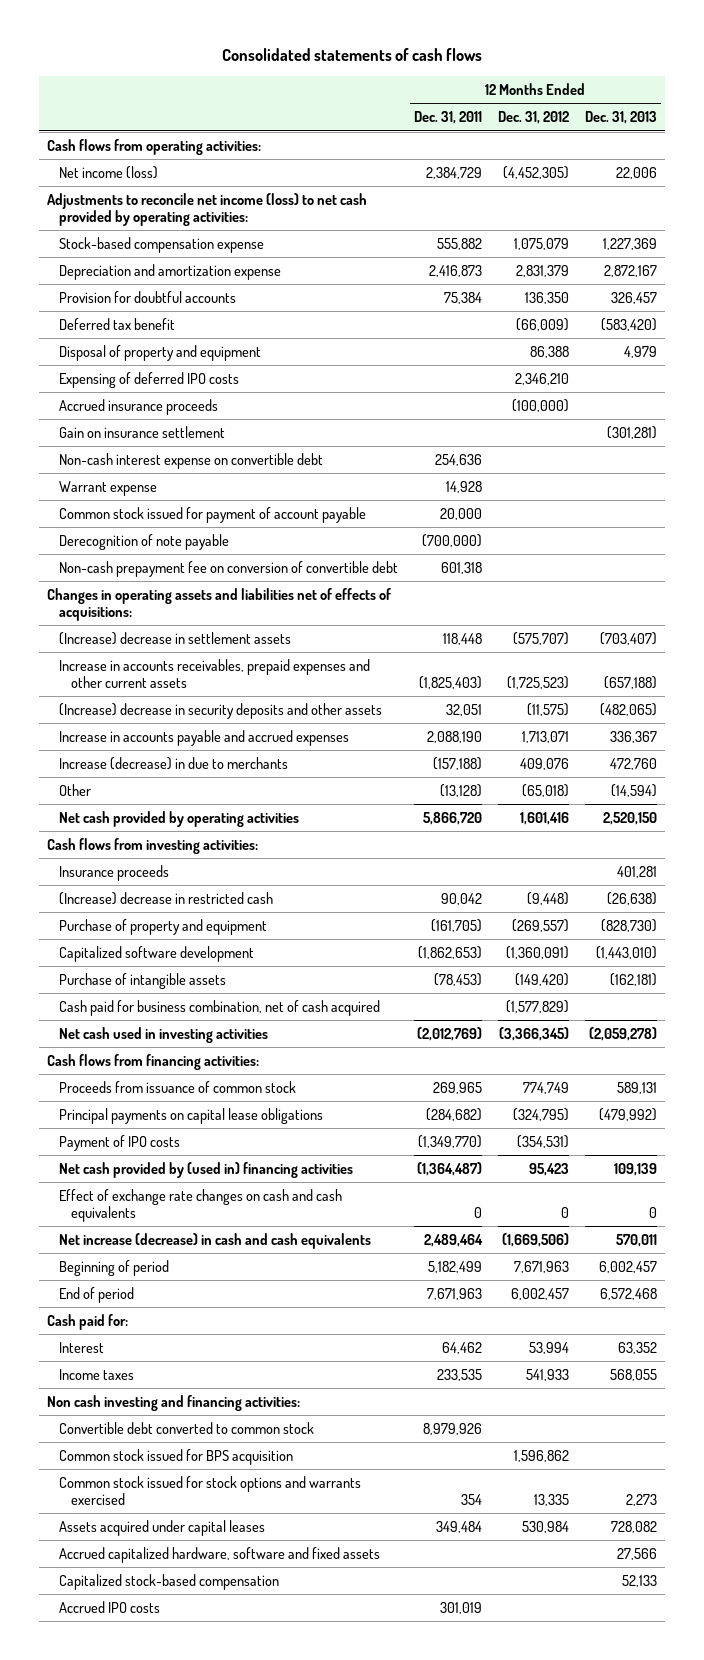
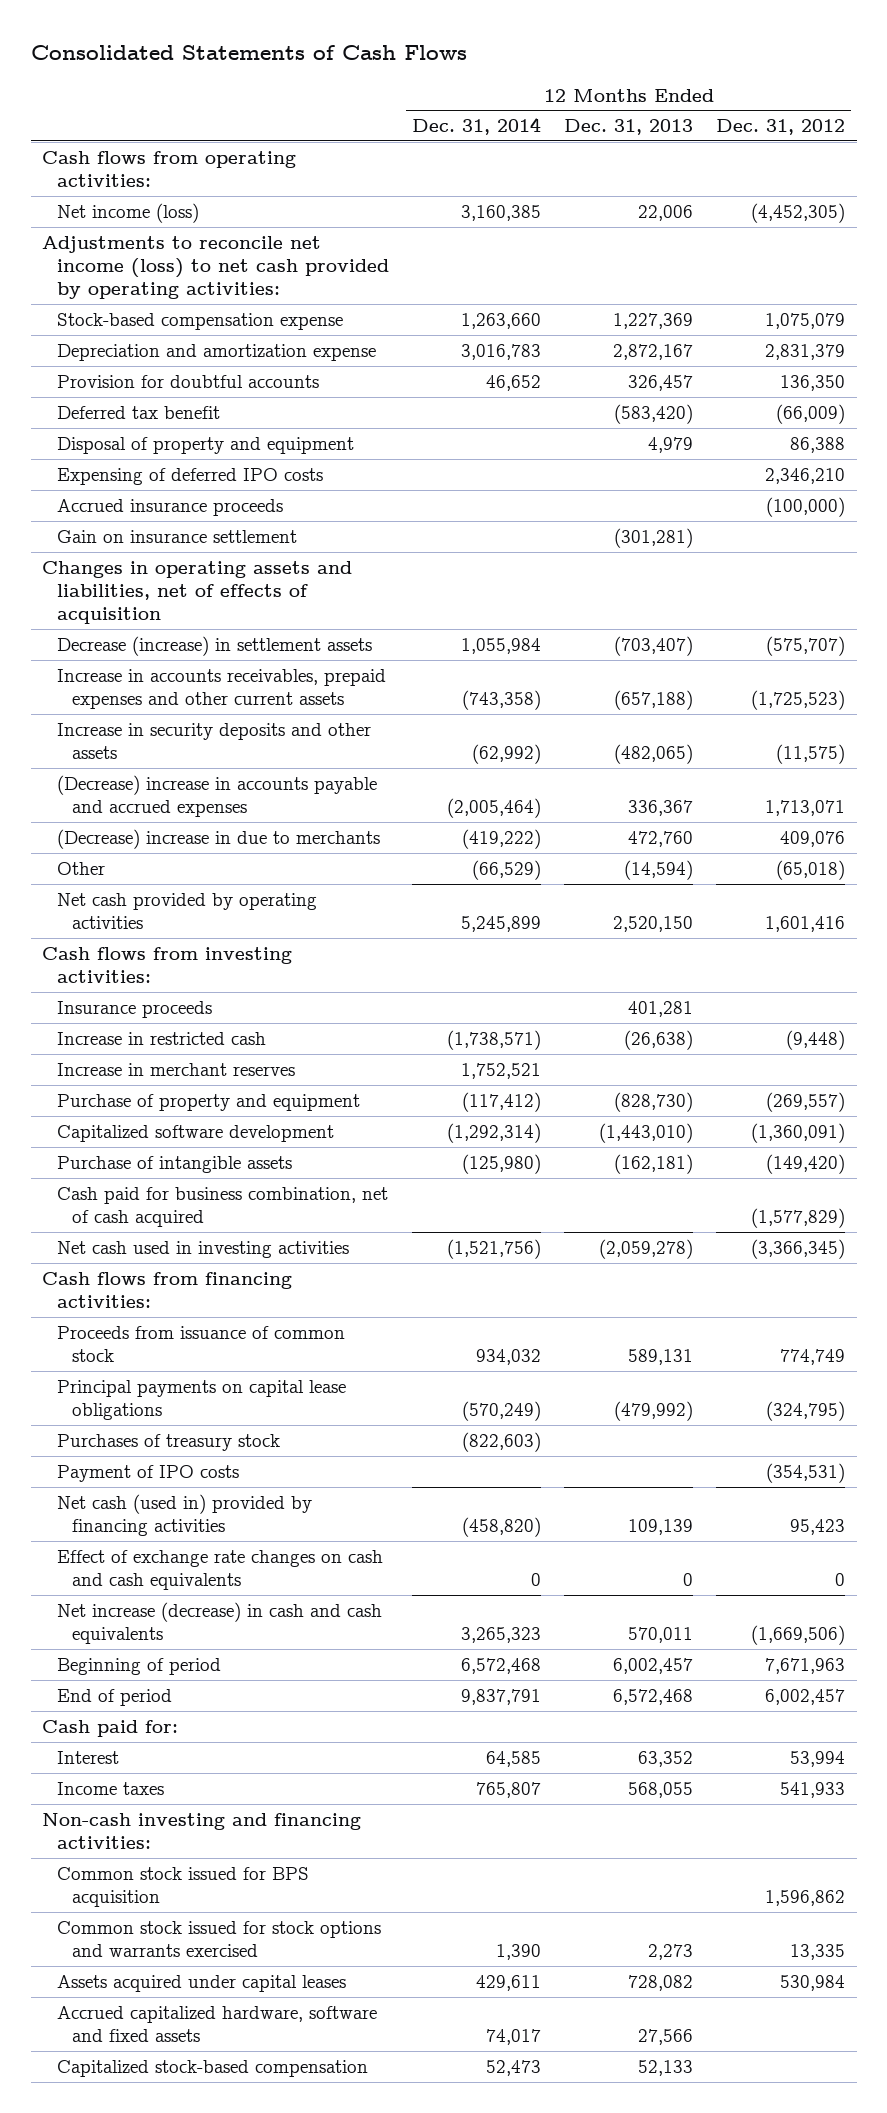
- Consolidated statements of cash flows
+ Consolidated Statements of Cash Flows
- | 12 Months Ended Dec. 31, 2011 | 12 Months Ended Dec. 31, 2012 | 12 Months Ended Dec. 31, 2013
+ | 12 Months Ended Dec. 31, 2014 | 12 Months Ended Dec. 31, 2013 | 12 Months Ended Dec. 31, 2012
- Non-cash interest expense on convertible debt | 254,636 | |
- Warrant expense | 14,928 | |
- Common stock issued for payment of account payable | 20,000 | |
- Derecognition of note payable | (700,000) | |
- Non-cash prepayment fee on conversion of convertible debt | 601,318 | |
- Changes in operating assets and liabilities net of effects of acquisitions:
- (Increase) decrease in settlement assets | 118,448 | (575,707) | (703,407)
+ Changes in operating assets and liabilities, net of effects of acquisition
+ Decrease (increase) in settlement assets | 1,055,984 | (703,407) | (575,707)
- (Increase) decrease in security deposits and other assets | 32,051 | (11,575) | (482,065)
- Increase in accounts payable and accrued expenses | 2,088,190 | 1,713,071 | 336,367
- Increase (decrease) in due to merchants | (157,188) | 409,076 | 472,760
+ Increase in security deposits and other assets | (62,992) | (482,065) | (11,575)
+ (Decrease) increase in accounts payable and accrued expenses | (2,005,464) | 336,367 | 1,713,071
+ (Decrease) increase in due to merchants | (419,222) | 472,760 | 409,076
- (Increase) decrease in restricted cash | 90,042 | (9,448) | (26,638)
+ Increase in restricted cash | (1,738,571) | (26,638) | (9,448)
+ Increase in merchant reserves | 1,752,521 | |
+ Purchases of treasury stock | (822,603) | |
- Net cash provided by (used in) financing activities | (1,364,487) | 95,423 | 109,139
+ Net cash (used in) provided by financing activities | (458,820) | 109,139 | 95,423
- Non cash investing and financing activities:
- Convertible debt converted to common stock | 8,979,926 | |
+ Non-cash investing and financing activities:
- Accrued IPO costs | 301,019 | |

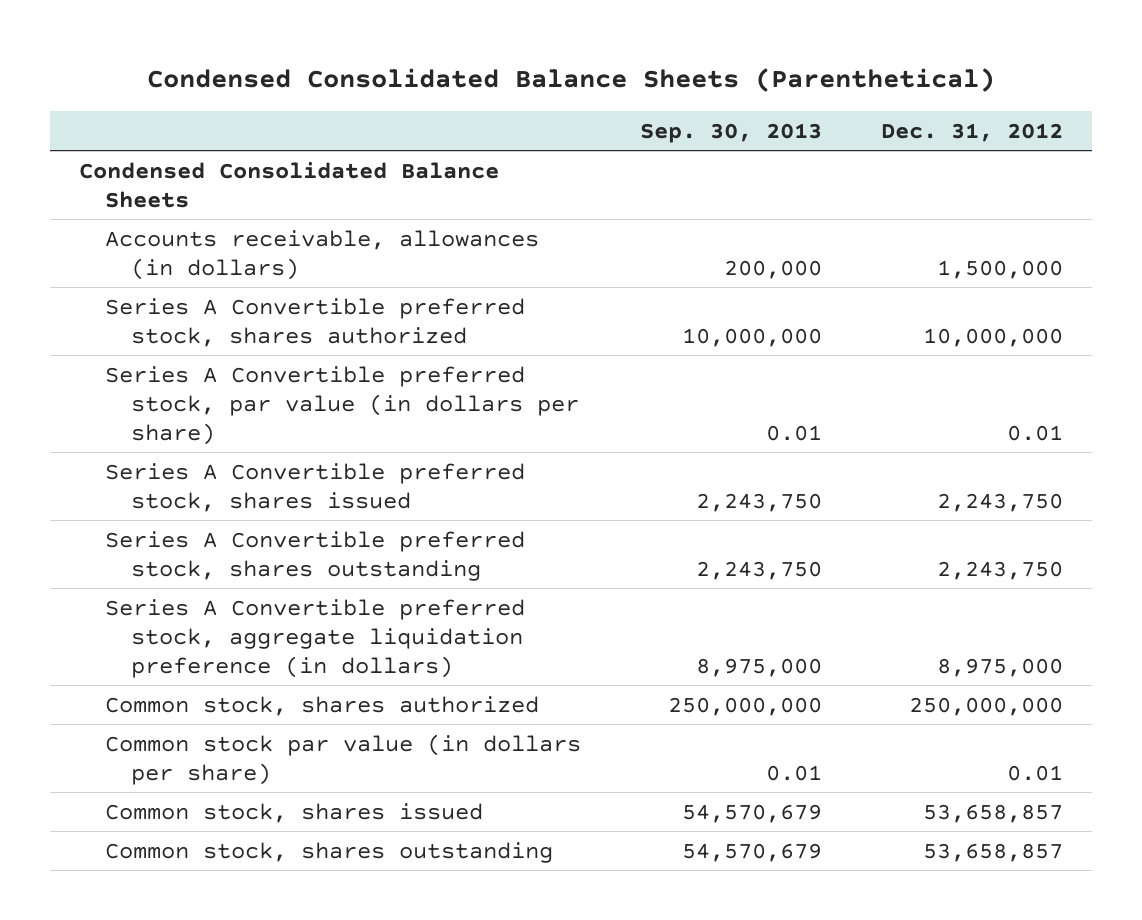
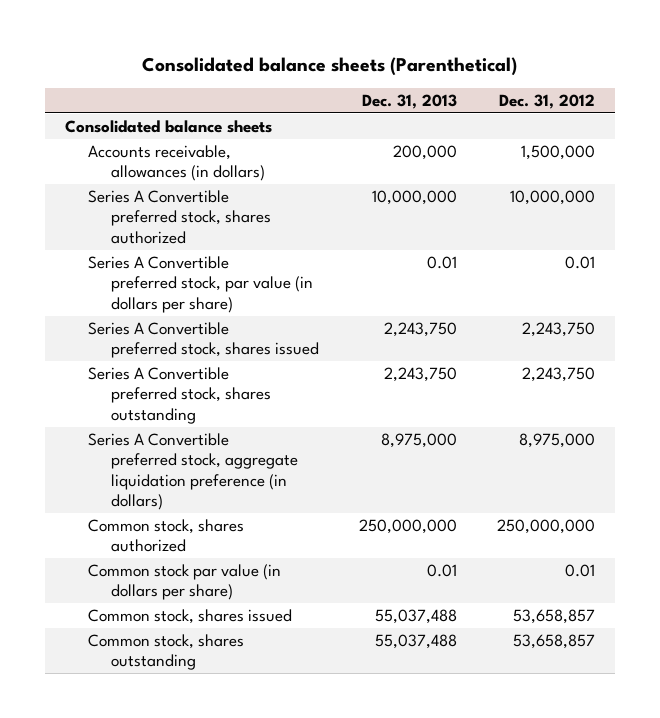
- Condensed Consolidated Balance Sheets (Parenthetical)
+ Consolidated balance sheets (Parenthetical)
- | Sep. 30, 2013 | Dec. 31, 2012
+ | Dec. 31, 2013 | Dec. 31, 2012
- Condensed Consolidated Balance Sheets
+ Consolidated balance sheets

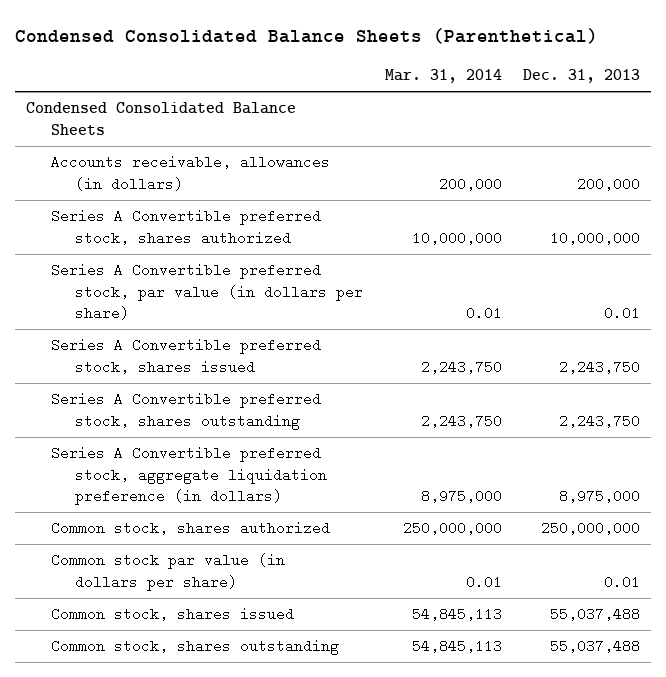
- Consolidated balance sheets (Parenthetical)
+ Condensed Consolidated Balance Sheets (Parenthetical)
- | Dec. 31, 2013 | Dec. 31, 2012
+ | Mar. 31, 2014 | Dec. 31, 2013
- Consolidated balance sheets
+ Condensed Consolidated Balance Sheets

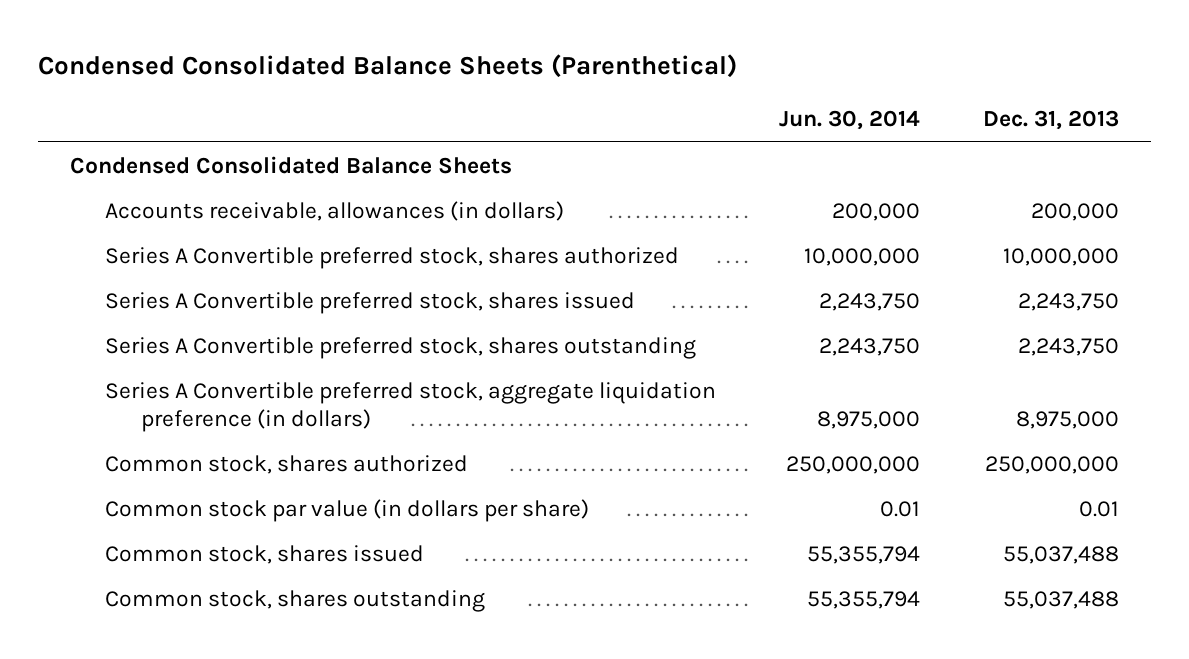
- | Mar. 31, 2014 | Dec. 31, 2013
+ | Jun. 30, 2014 | Dec. 31, 2013
- Series A Convertible preferred stock, par value (in dollars per share) | 0.01 | 0.01

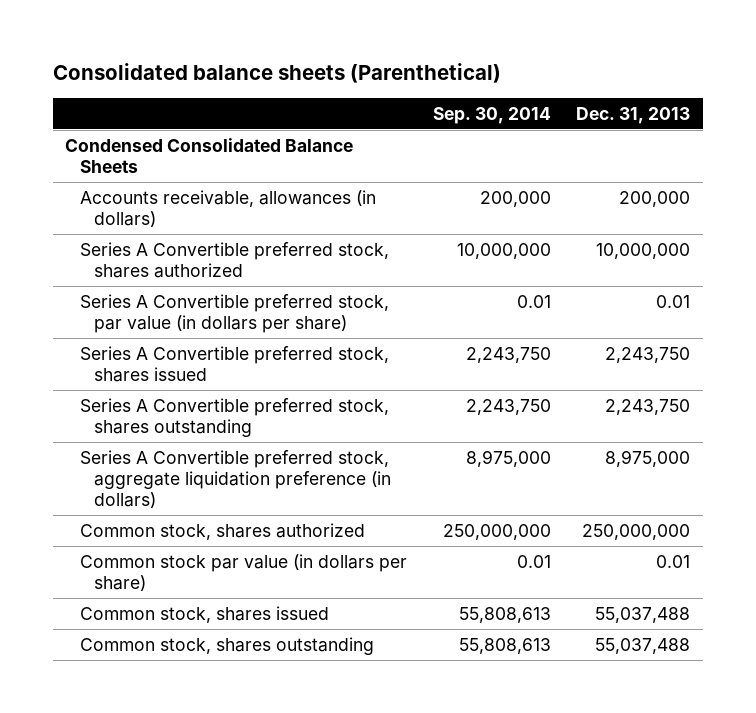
- Condensed Consolidated Balance Sheets (Parenthetical)
+ Consolidated balance sheets (Parenthetical)
- | Jun. 30, 2014 | Dec. 31, 2013
+ | Sep. 30, 2014 | Dec. 31, 2013
+ Series A Convertible preferred stock, par value (in dollars per share) | 0.01 | 0.01

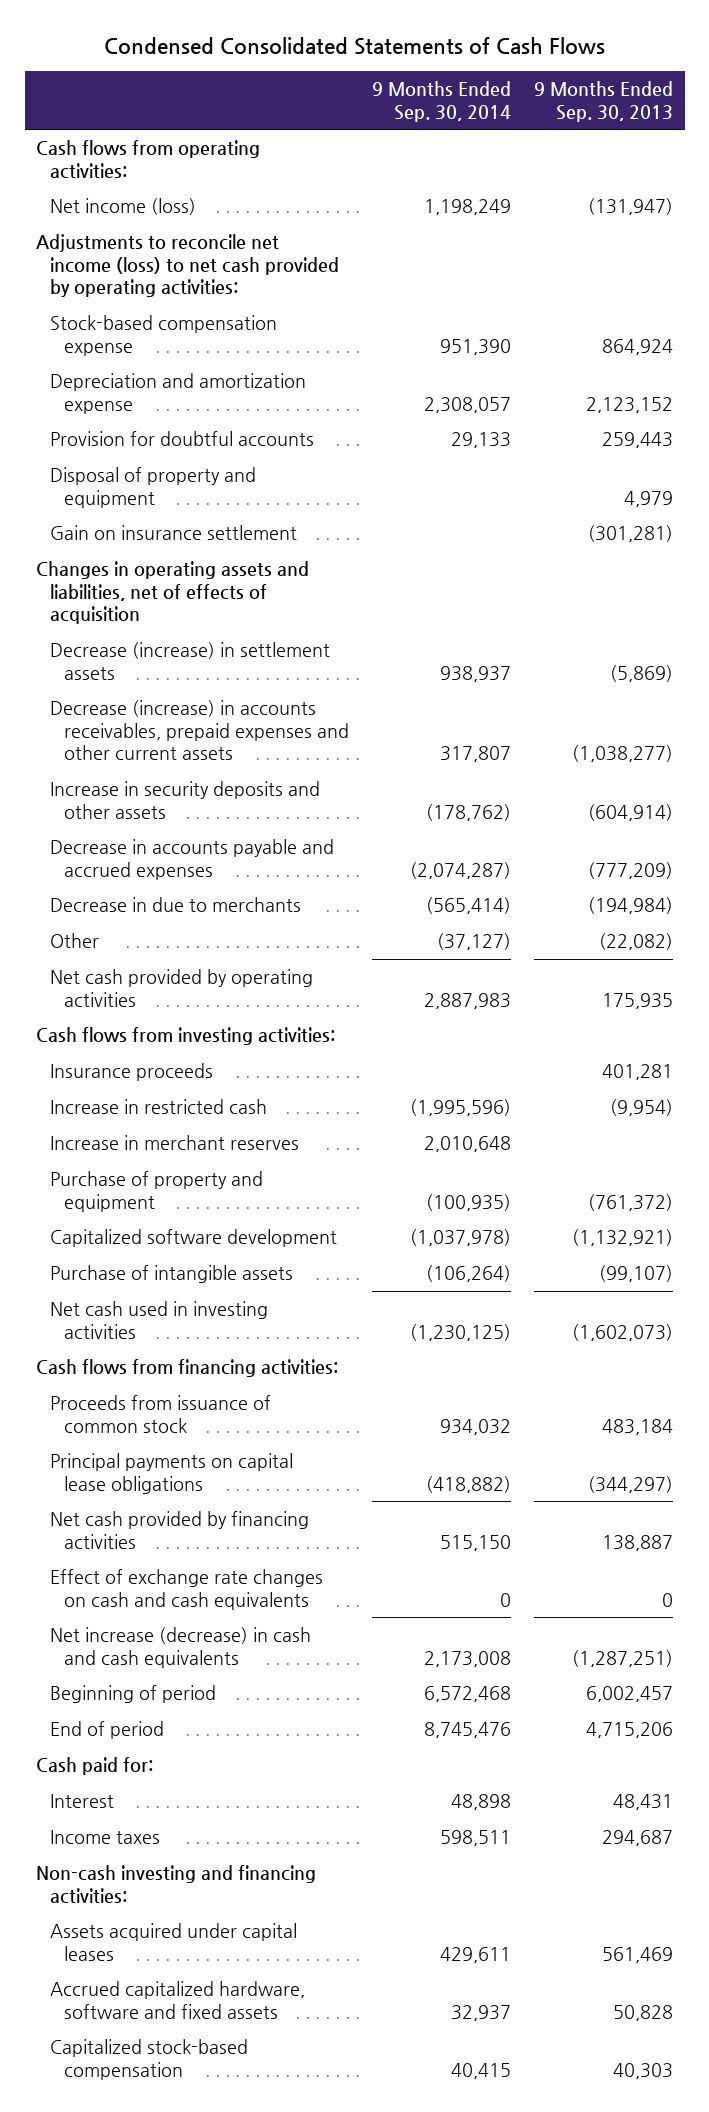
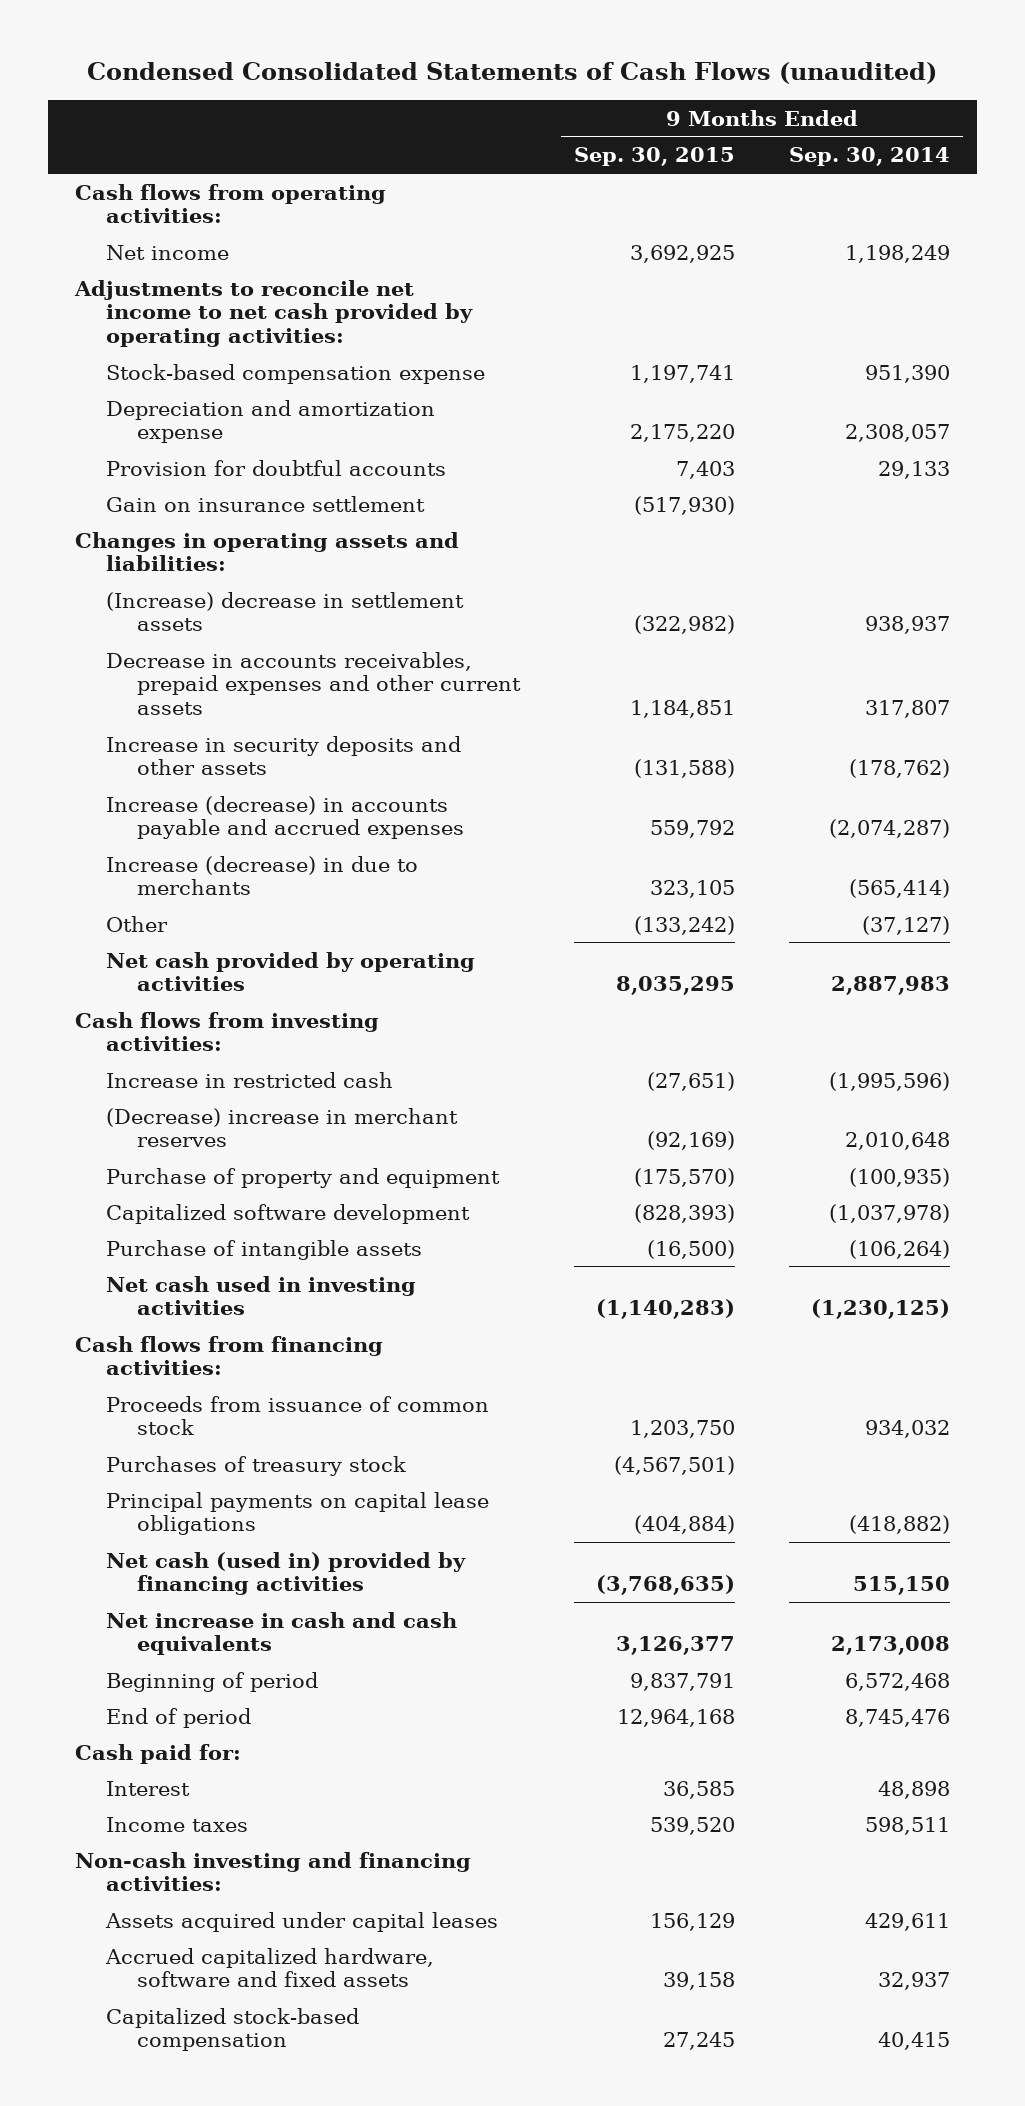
- Condensed Consolidated Statements of Cash Flows
+ Condensed Consolidated Statements of Cash Flows (unaudited)
- | 9 Months Ended Sep. 30, 2014 | 9 Months Ended Sep. 30, 2013
+ | 9 Months Ended Sep. 30, 2015 | 9 Months Ended Sep. 30, 2014
- Net income (loss) | 1,198,249 | (131,947)
- Adjustments to reconcile net income (loss) to net cash provided by operating activities:
+ Net income | 3,692,925 | 1,198,249
+ Adjustments to reconcile net income to net cash provided by operating activities:
- Disposal of property and equipment | | 4,979
- Changes in operating assets and liabilities, net of effects of acquisition
- Decrease (increase) in settlement assets | 938,937 | (5,869)
- Decrease (increase) in accounts receivables, prepaid expenses and other current assets | 317,807 | (1,038,277)
+ Changes in operating assets and liabilities:
+ (Increase) decrease in settlement assets | (322,982) | 938,937
+ Decrease in accounts receivables, prepaid expenses and other current assets | 1,184,851 | 317,807
- Decrease in accounts payable and accrued expenses | (2,074,287) | (777,209)
- Decrease in due to merchants | (565,414) | (194,984)
+ Increase (decrease) in accounts payable and accrued expenses | 559,792 | (2,074,287)
+ Increase (decrease) in due to merchants | 323,105 | (565,414)
- Insurance proceeds | | 401,281
- Increase in merchant reserves | 2,010,648 |
+ (Decrease) increase in merchant reserves | (92,169) | 2,010,648
+ Purchases of treasury stock | (4,567,501) |
- Net cash provided by financing activities | 515,150 | 138,887
- Effect of exchange rate changes on cash and cash equivalents | 0 | 0
- Net increase (decrease) in cash and cash equivalents | 2,173,008 | (1,287,251)
+ Net cash (used in) provided by financing activities | (3,768,635) | 515,150
+ Net increase in cash and cash equivalents | 3,126,377 | 2,173,008

